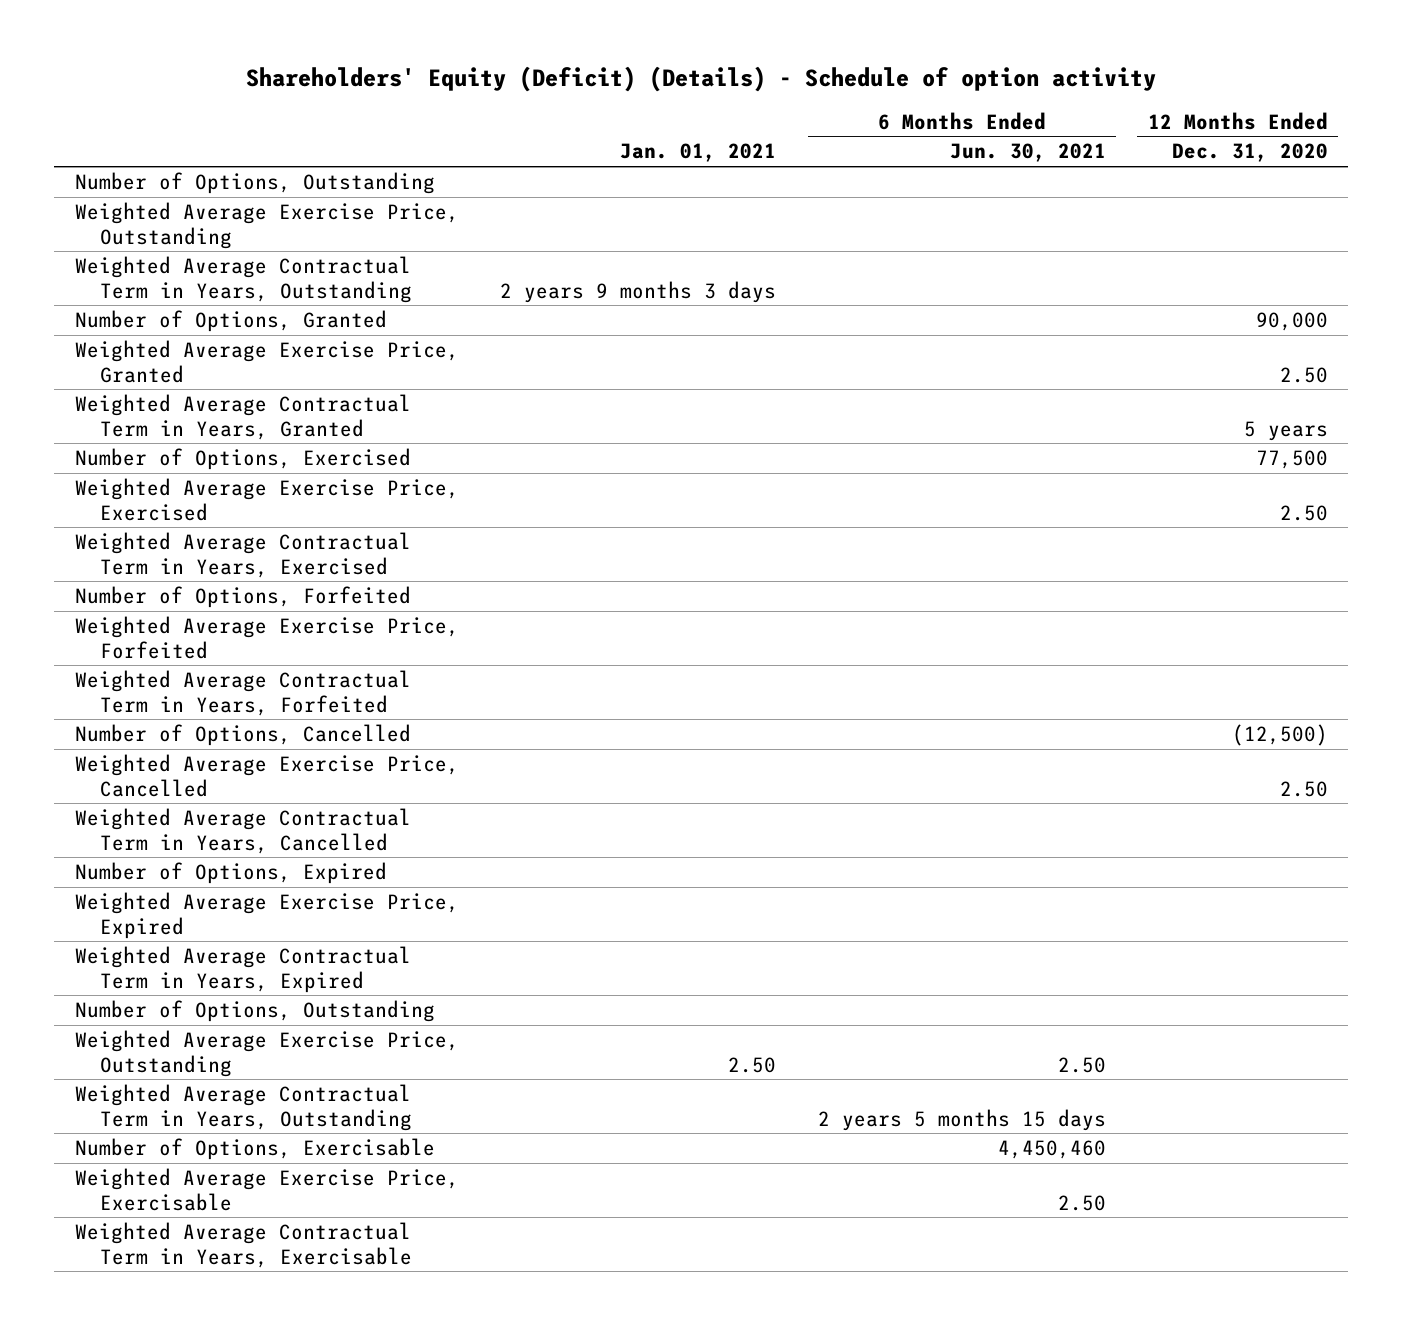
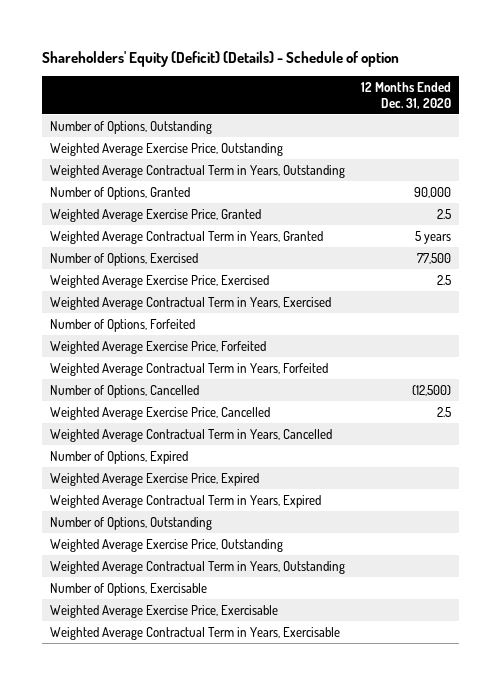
- Shareholders' Equity (Deficit) (Details) - Schedule of option activity
+ Shareholders' Equity (Deficit) (Details) - Schedule of option
- | Jan. 01, 2021 | 6 Months Ended Jun. 30, 2021 | 12 Months Ended Dec. 31, 2020
+ | 12 Months Ended Dec. 31, 2020
- Weighted Average Exercise Price, Granted | | | 2.50
+ Weighted Average Exercise Price, Granted | 2.5
- Weighted Average Exercise Price, Exercised | | | 2.50
+ Weighted Average Exercise Price, Exercised | 2.5
- Weighted Average Exercise Price, Cancelled | | | 2.50
+ Weighted Average Exercise Price, Cancelled | 2.5

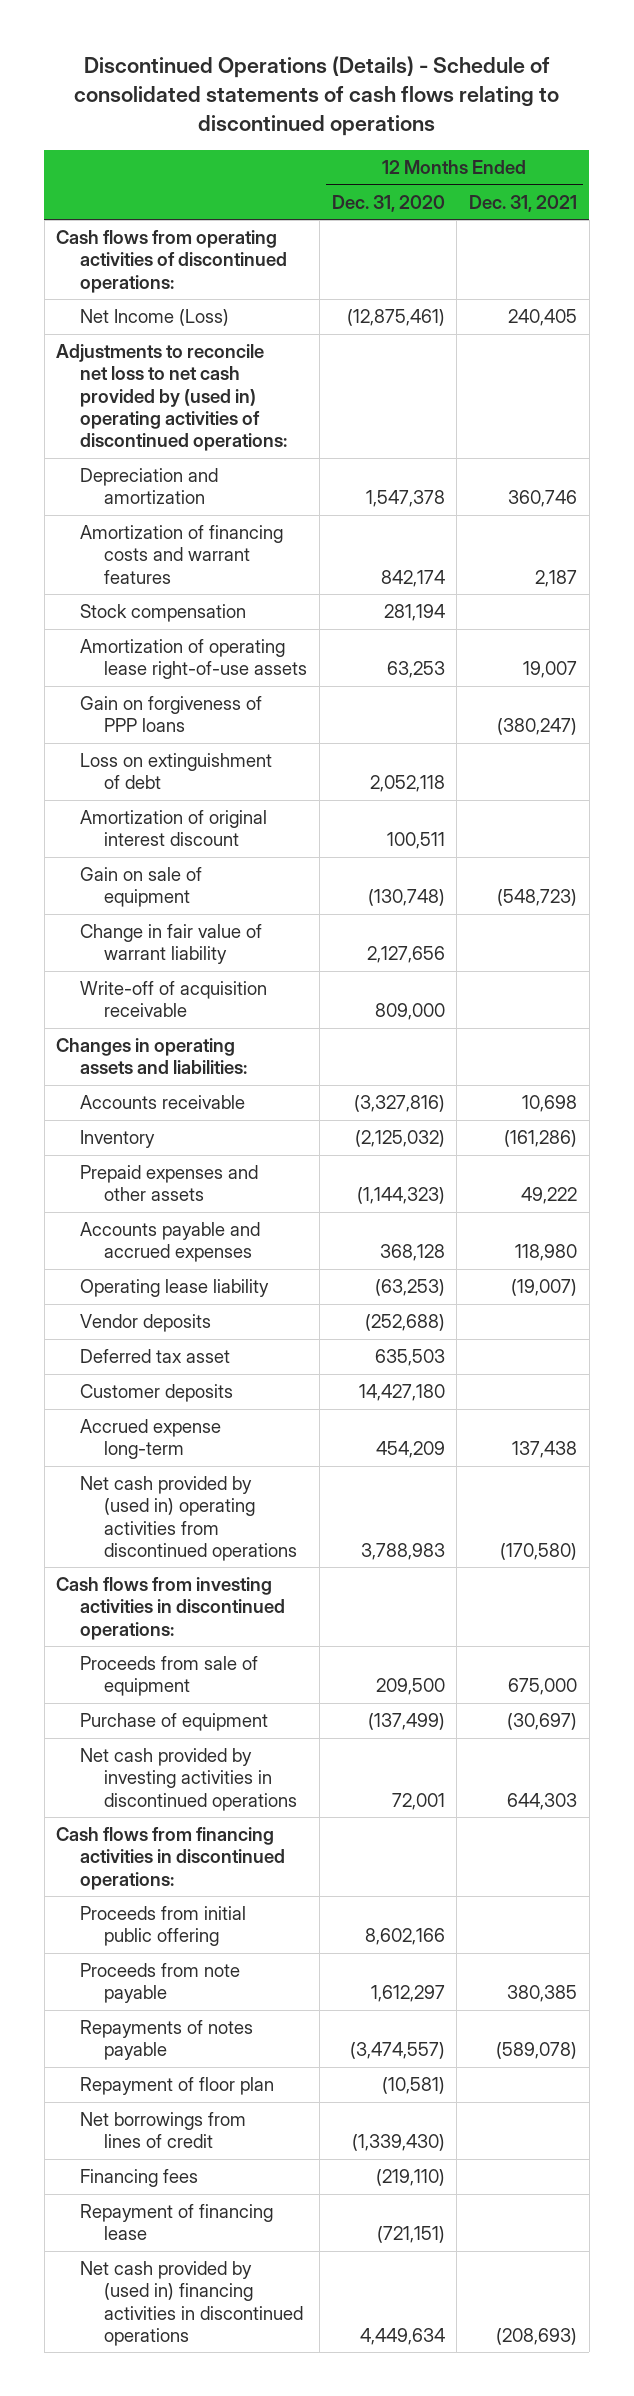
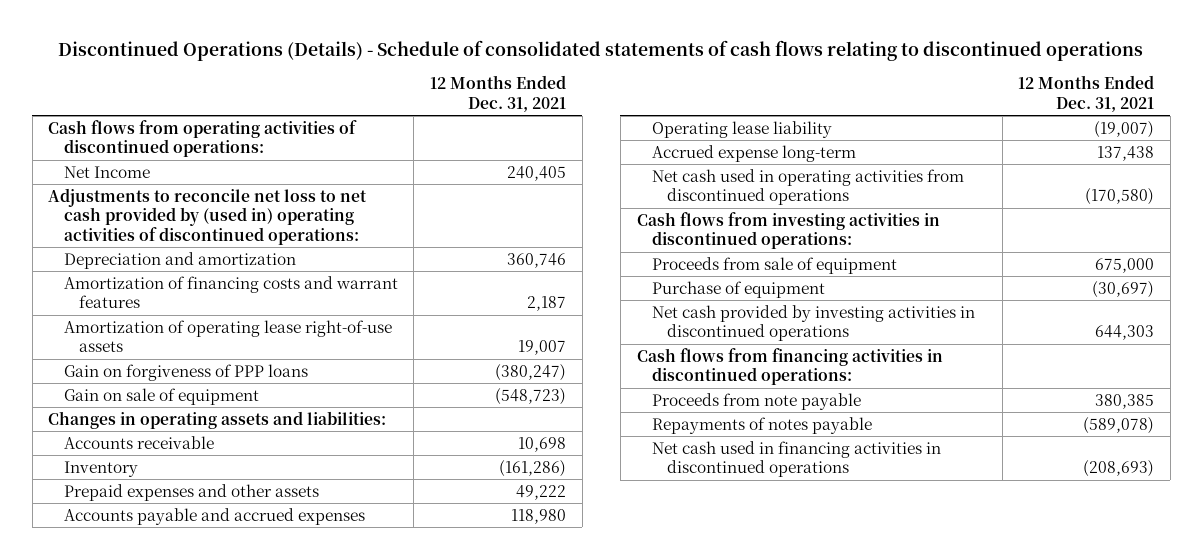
- | 12 Months Ended Dec. 31, 2020 | 12 Months Ended Dec. 31, 2021
+ | 12 Months Ended Dec. 31, 2021
- Net Income (Loss) | (12,875,461) | 240,405
+ Net Income | 240,405
- Stock compensation | 281,194 |
- Loss on extinguishment of debt | 2,052,118 |
- Amortization of original interest discount | 100,511 |
- Change in fair value of warrant liability | 2,127,656 |
- Write-off of acquisition receivable | 809,000 |
- Vendor deposits | (252,688) |
- Deferred tax asset | 635,503 |
- Customer deposits | 14,427,180 |
- Net cash provided by (used in) operating activities from discontinued operations | 3,788,983 | (170,580)
+ Net cash used in operating activities from discontinued operations | (170,580)
- Proceeds from initial public offering | 8,602,166 |
- Repayment of floor plan | (10,581) |
- Net borrowings from lines of credit | (1,339,430) |
- Financing fees | (219,110) |
- Repayment of financing lease | (721,151) |
- Net cash provided by (used in) financing activities in discontinued operations | 4,449,634 | (208,693)
+ Net cash used in financing activities in discontinued operations | (208,693)

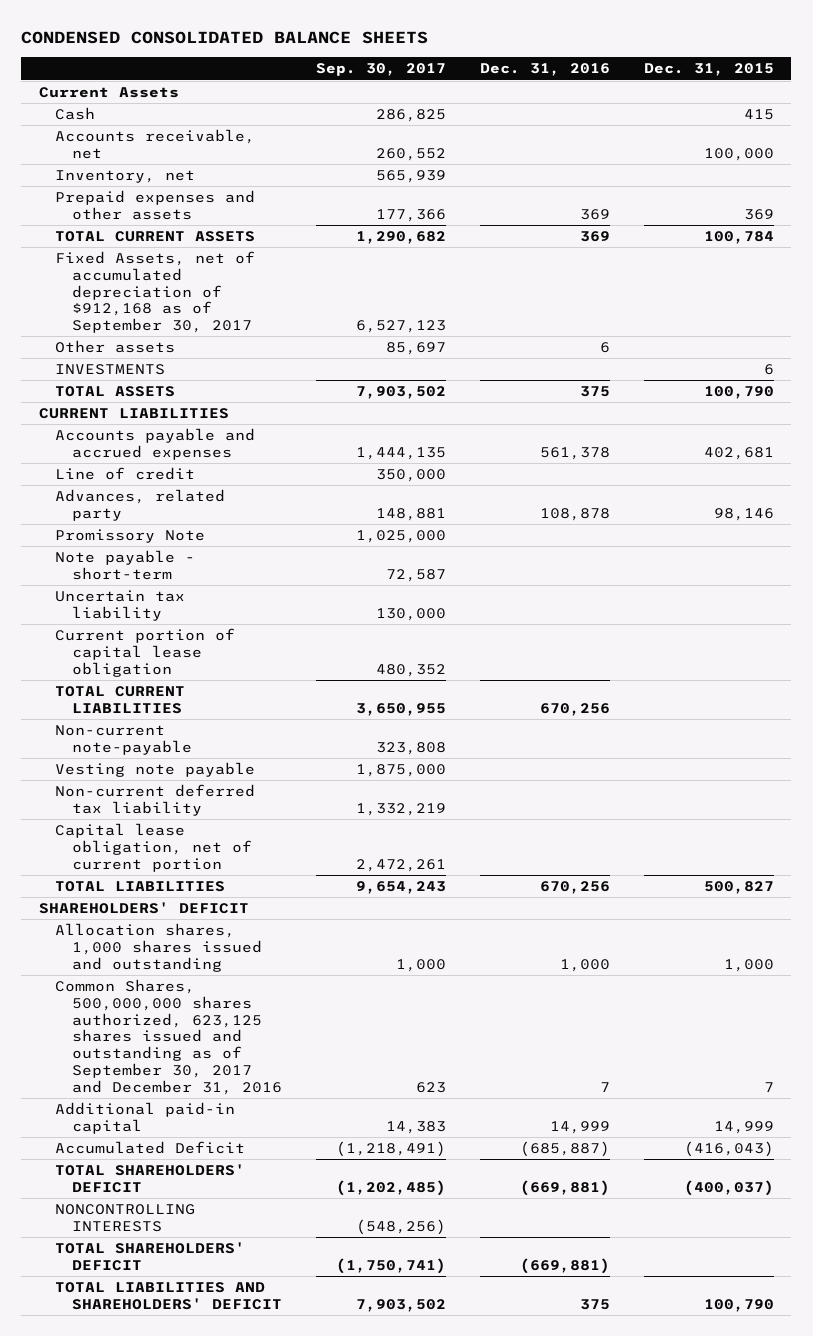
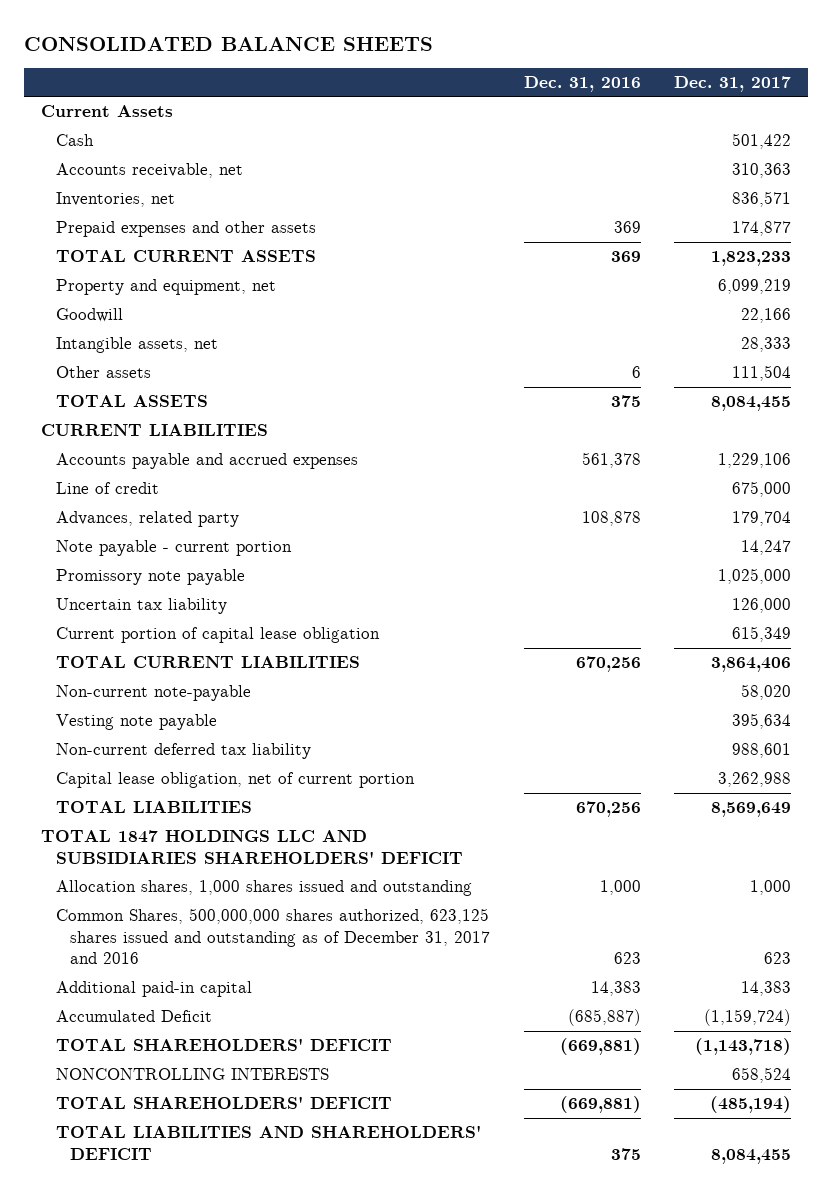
- CONDENSED CONSOLIDATED BALANCE SHEETS
+ CONSOLIDATED BALANCE SHEETS
- | Sep. 30, 2017 | Dec. 31, 2016 | Dec. 31, 2015
+ | Dec. 31, 2016 | Dec. 31, 2017
- Inventory, net | 565,939 | |
+ Inventories, net | | 836,571
- Fixed Assets, net of accumulated depreciation of $912,168 as of September 30, 2017 | 6,527,123 | |
+ Property and equipment, net | | 6,099,219
+ Goodwill | | 22,166
+ Intangible assets, net | | 28,333
- INVESTMENTS | | | 6
- Promissory Note | 1,025,000 | |
- Note payable - short-term | 72,587 | |
+ Note payable - current portion | | 14,247
+ Promissory note payable | | 1,025,000
- SHAREHOLDERS' DEFICIT
+ TOTAL 1847 HOLDINGS LLC AND SUBSIDIARIES SHAREHOLDERS' DEFICIT
- Common Shares, 500,000,000 shares authorized, 623,125 shares issued and outstanding as of September 30, 2017 and December 31, 2016 | 623 | 7 | 7
- Additional paid-in capital | 14,383 | 14,999 | 14,999
+ Common Shares, 500,000,000 shares authorized, 623,125 shares issued and outstanding as of December 31, 2017 and 2016 | 623 | 623
+ Additional paid-in capital | 14,383 | 14,383

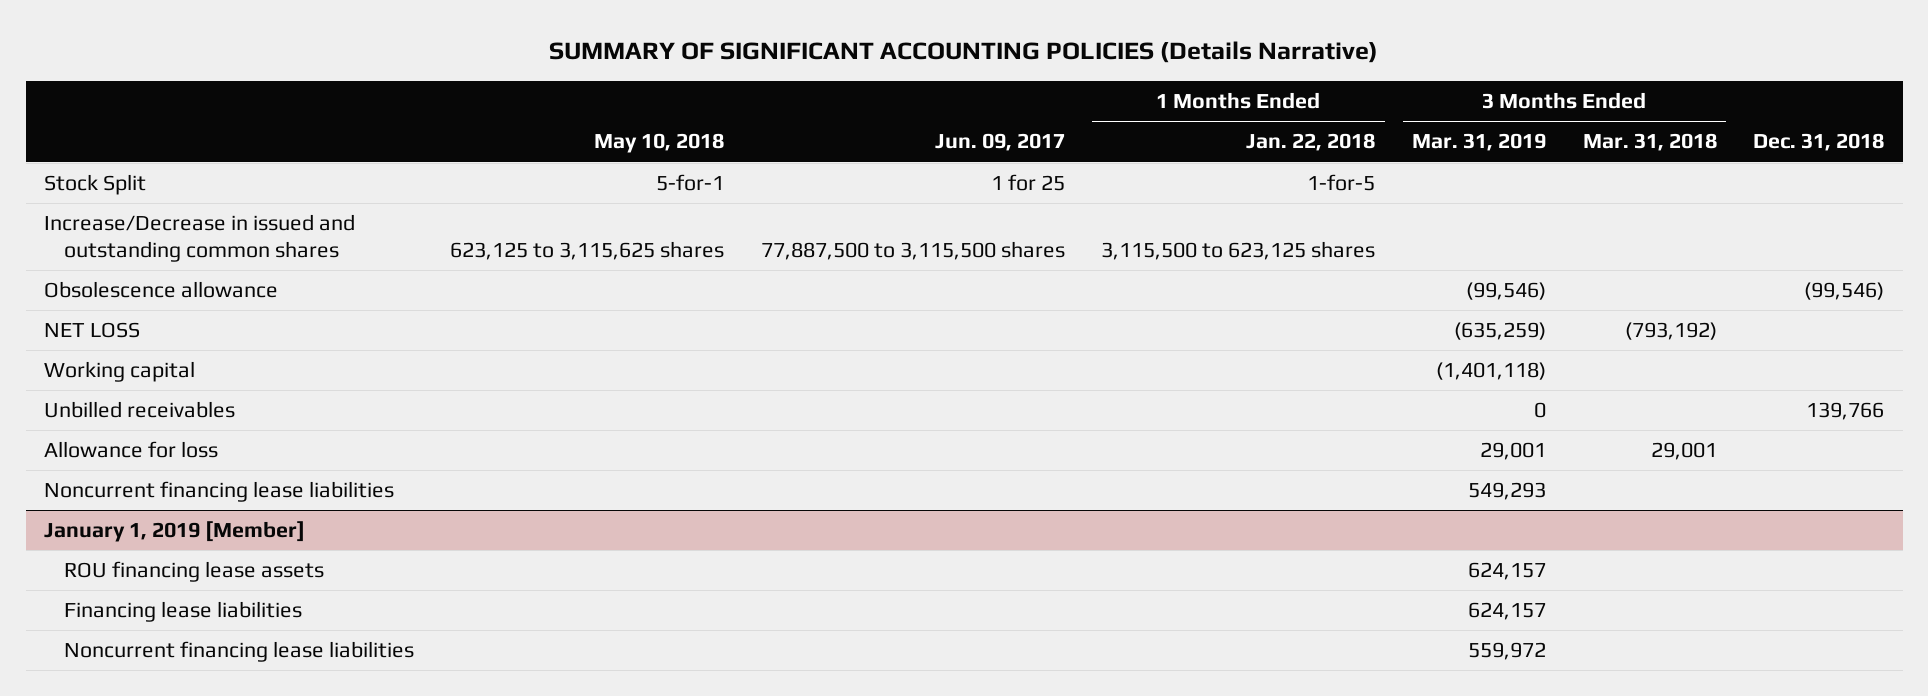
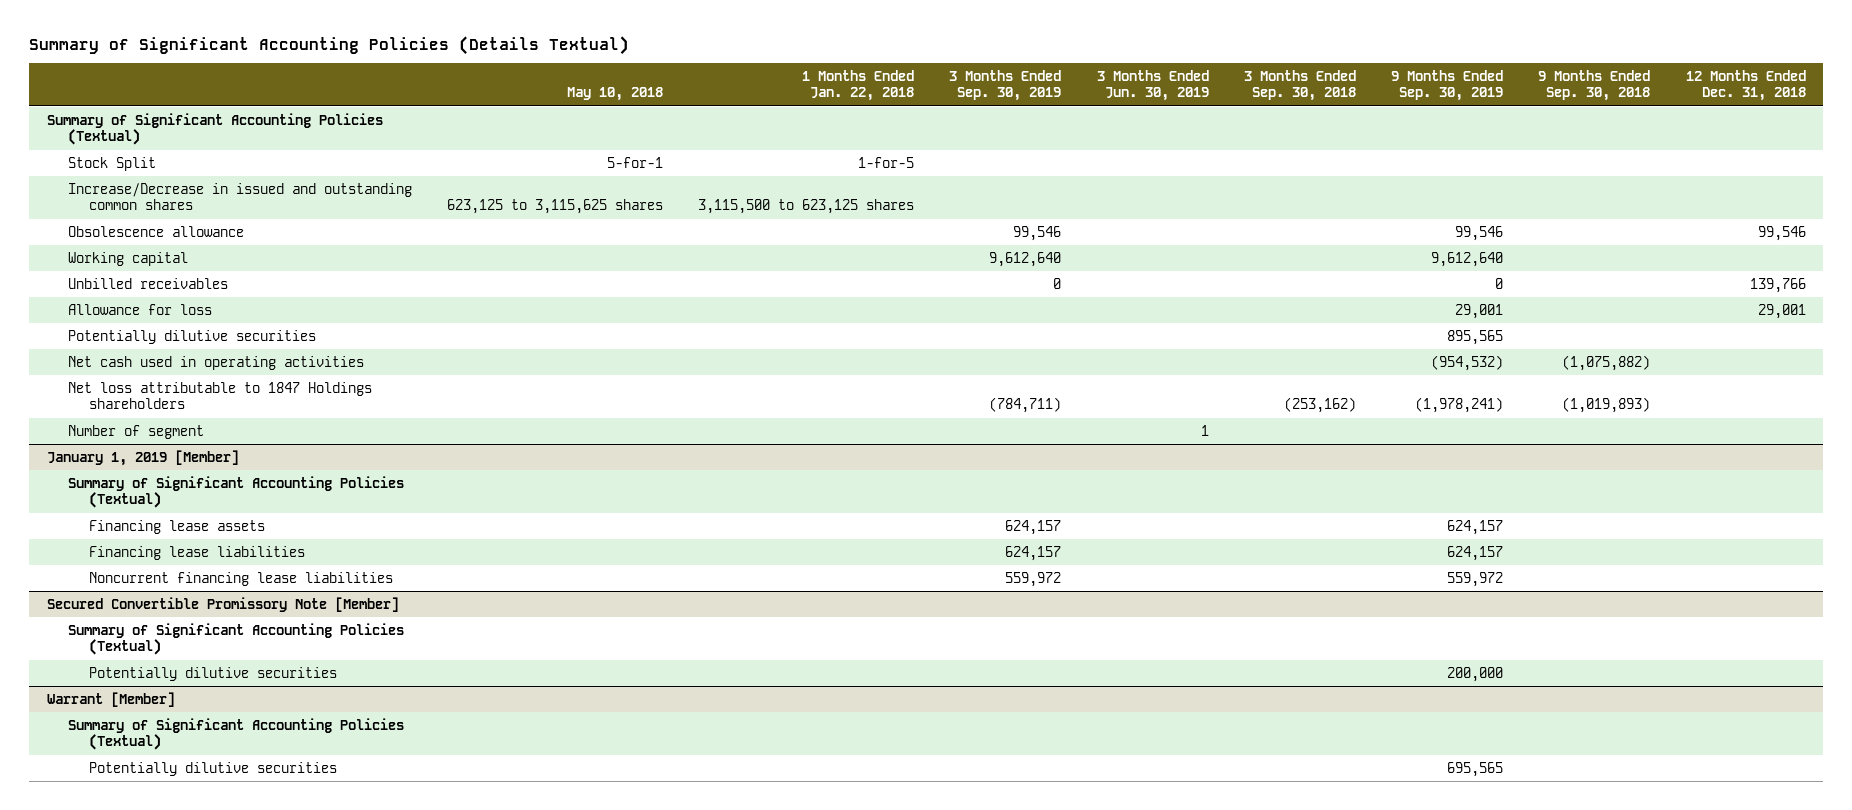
- SUMMARY OF SIGNIFICANT ACCOUNTING POLICIES (Details Narrative)
+ Summary of Significant Accounting Policies (Details Textual)
- | May 10, 2018 | Jun. 09, 2017 | 1 Months Ended Jan. 22, 2018 | 3 Months Ended Mar. 31, 2019 | 3 Months Ended Mar. 31, 2018 | Dec. 31, 2018
+ | May 10, 2018 | 1 Months Ended Jan. 22, 2018 | 3 Months Ended Sep. 30, 2019 | 3 Months Ended Jun. 30, 2019 | 3 Months Ended Sep. 30, 2018 | 9 Months Ended Sep. 30, 2019 | 9 Months Ended Sep. 30, 2018 | 12 Months Ended Dec. 31, 2018
+ Summary of Significant Accounting Policies (Textual)
- NET LOSS | | | | (635,259) | (793,192) |
- Noncurrent financing lease liabilities | | | | 549,293 | |
+ Potentially dilutive securities | | | | | | 895,565 | |
+ Net cash used in operating activities | | | | | | (954,532) | (1,075,882) |
+ Net loss attributable to 1847 Holdings shareholders | | | (784,711) | | (253,162) | (1,978,241) | (1,019,893) |
+ Number of segment | | | | 1 | | | |
@ January 1, 2019 [Member]
- ROU financing lease assets | | | | 624,157 | |
+ Summary of Significant Accounting Policies (Textual)
+ Financing lease assets | | | 624,157 | | | 624,157 | |
+ Secured Convertible Promissory Note [Member]
+ Summary of Significant Accounting Policies (Textual)
+ Potentially dilutive securities | | | | | | 200,000 | |
+ Warrant [Member]
+ Summary of Significant Accounting Policies (Textual)
+ Potentially dilutive securities | | | | | | 695,565 | |

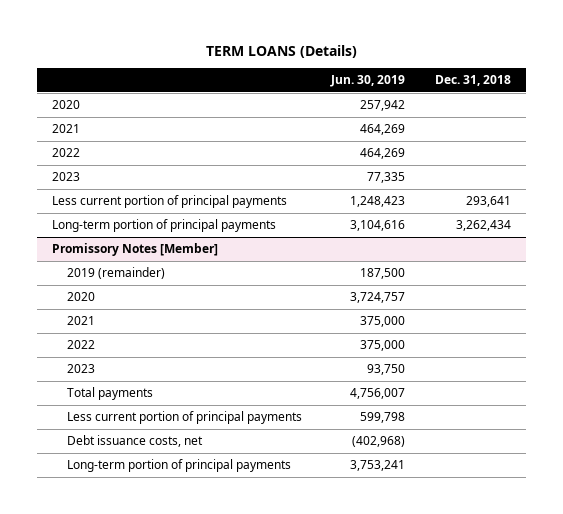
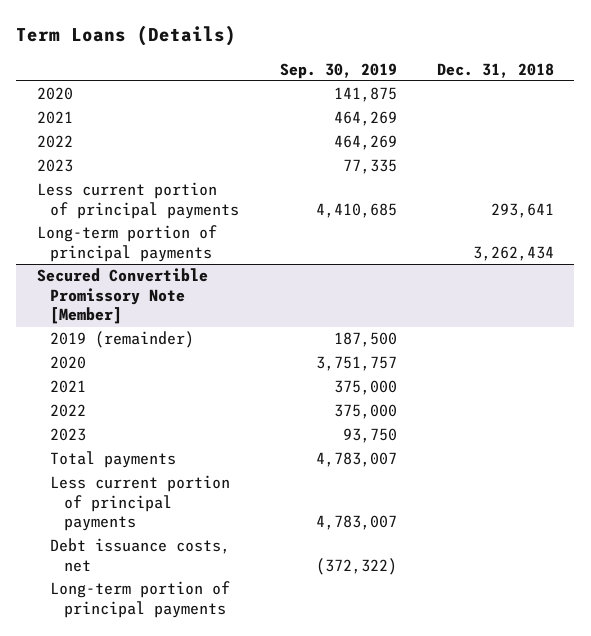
- TERM LOANS (Details)
+ Term Loans (Details)
- | Jun. 30, 2019 | Dec. 31, 2018
+ | Sep. 30, 2019 | Dec. 31, 2018
- Promissory Notes [Member]
+ Secured Convertible Promissory Note [Member]

